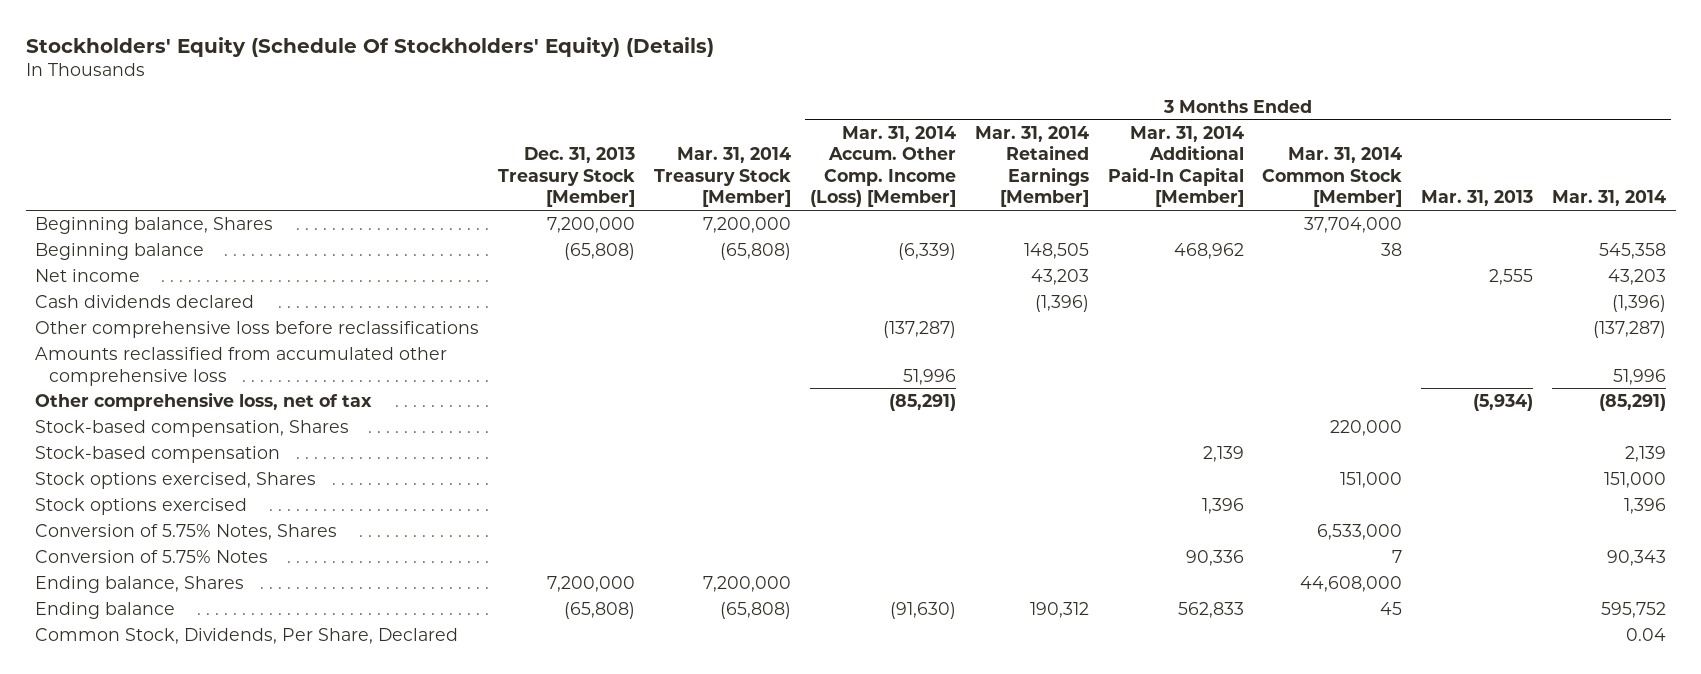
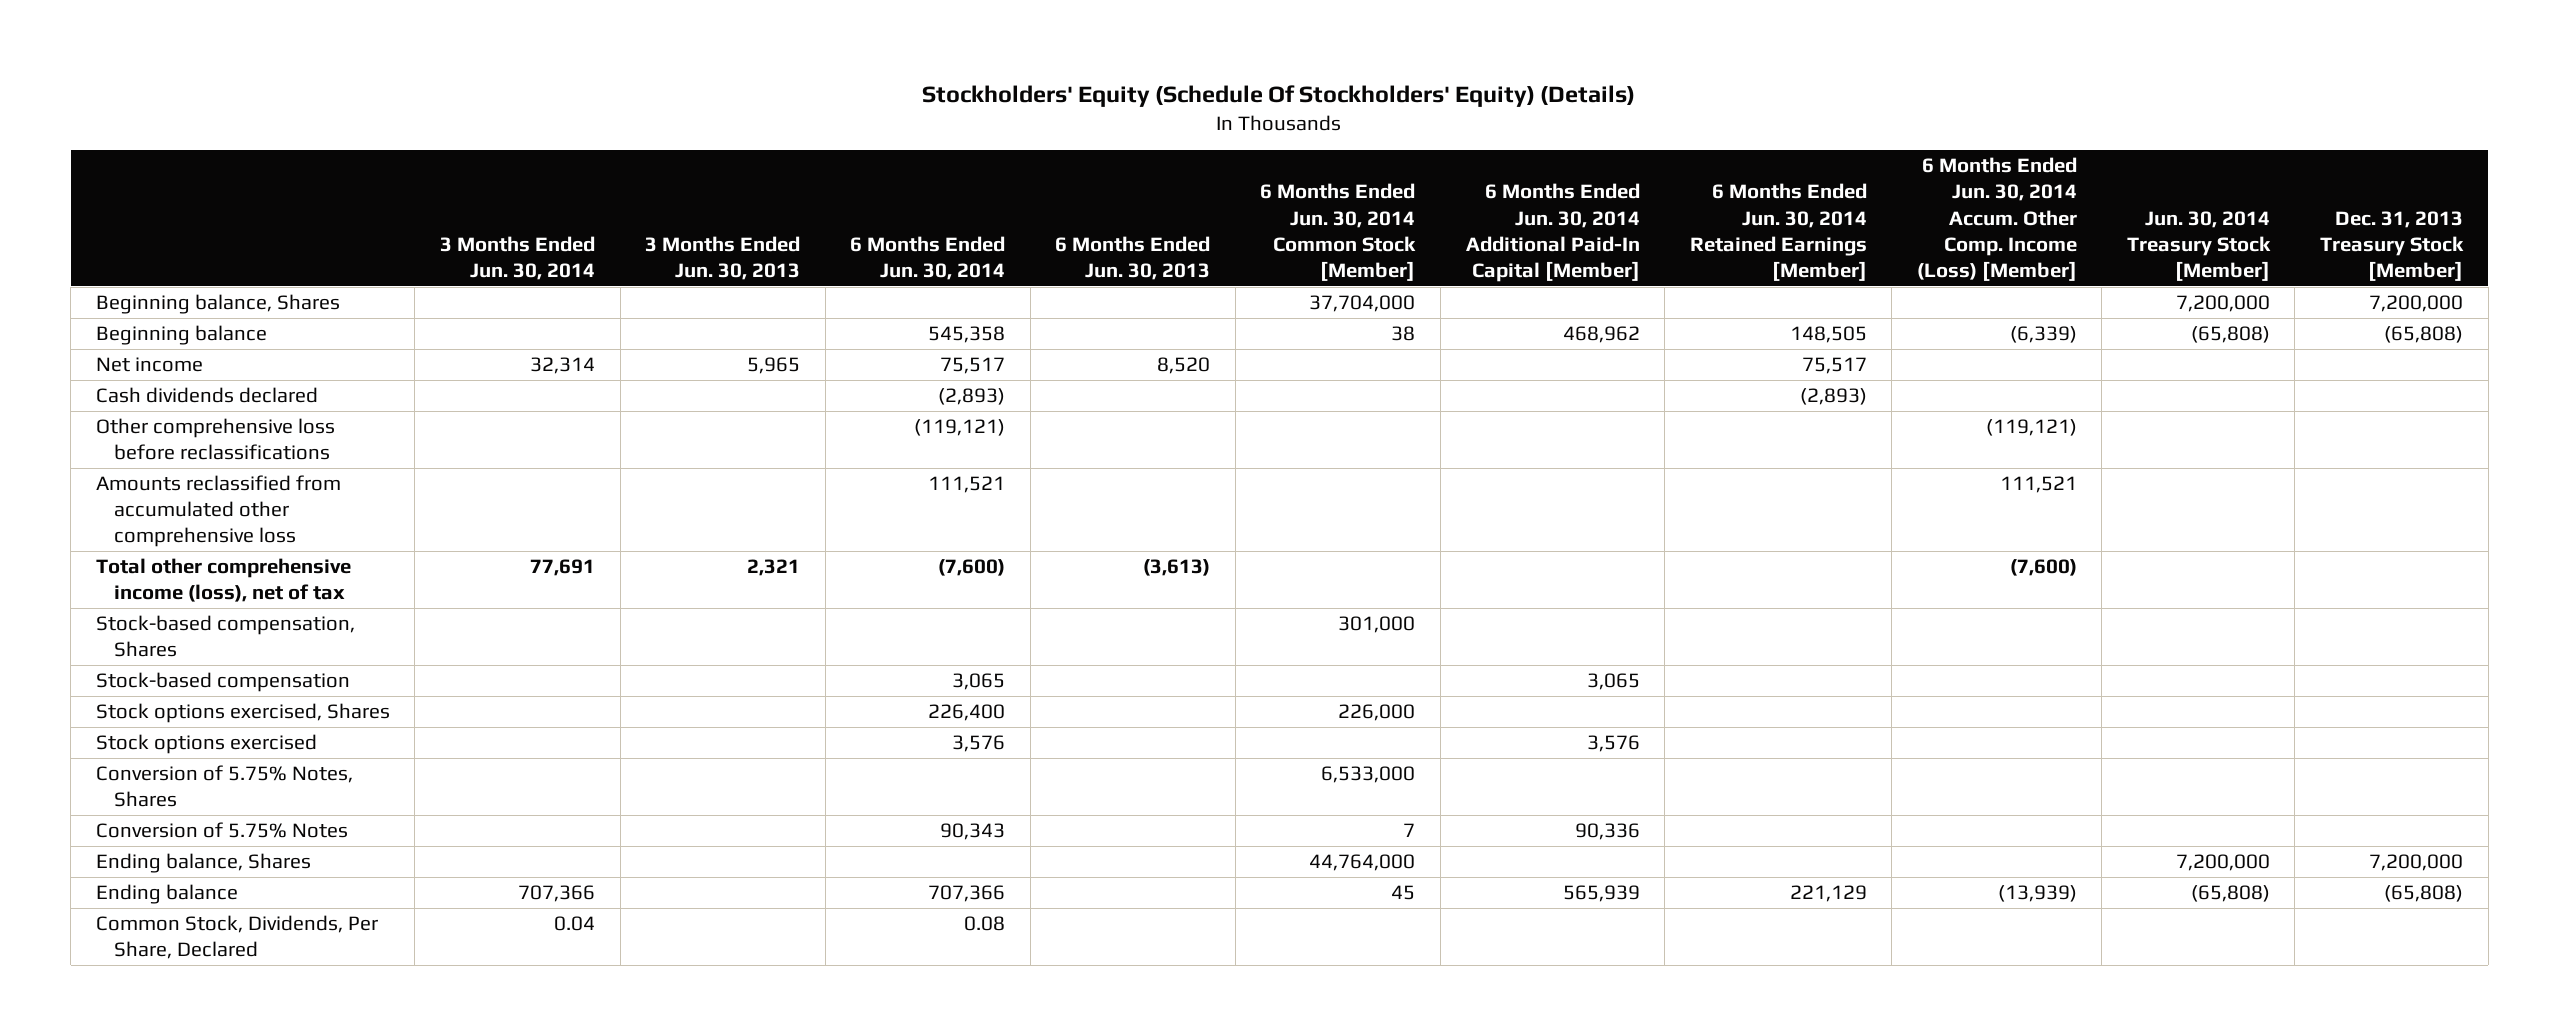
- | Dec. 31, 2013 Treasury Stock [Member] | Mar. 31, 2014 Treasury Stock [Member] | 3 Months Ended Mar. 31, 2014 Accum. Other Comp. Income (Loss) [Member] | 3 Months Ended Mar. 31, 2014 Retained Earnings [Member] | 3 Months Ended Mar. 31, 2014 Additional Paid-In Capital [Member] | 3 Months Ended Mar. 31, 2014 Common Stock [Member] | 3 Months Ended Mar. 31, 2013 | 3 Months Ended Mar. 31, 2014
+ | 3 Months Ended Jun. 30, 2014 | 3 Months Ended Jun. 30, 2013 | 6 Months Ended Jun. 30, 2014 | 6 Months Ended Jun. 30, 2013 | 6 Months Ended Jun. 30, 2014 Common Stock [Member] | 6 Months Ended Jun. 30, 2014 Additional Paid-In Capital [Member] | 6 Months Ended Jun. 30, 2014 Retained Earnings [Member] | 6 Months Ended Jun. 30, 2014 Accum. Other Comp. Income (Loss) [Member] | Jun. 30, 2014 Treasury Stock [Member] | Dec. 31, 2013 Treasury Stock [Member]
- Other comprehensive loss, net of tax | | | (85,291) | | | | (5,934) | (85,291)
+ Total other comprehensive income (loss), net of tax | 77,691 | 2,321 | (7,600) | (3,613) | | | | (7,600) | |

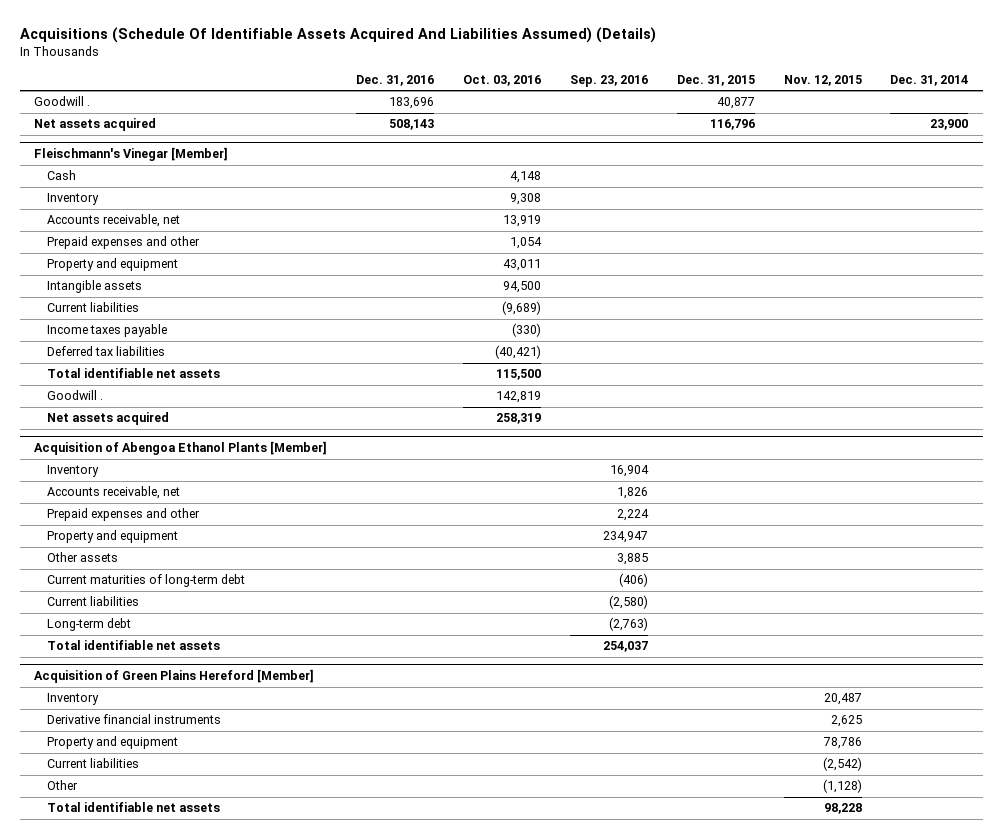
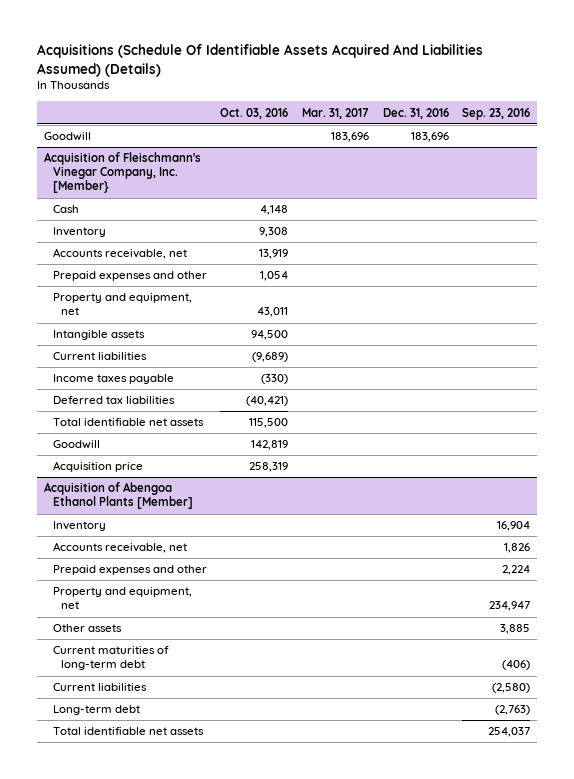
- | Dec. 31, 2016 | Oct. 03, 2016 | Sep. 23, 2016 | Dec. 31, 2015 | Nov. 12, 2015 | Dec. 31, 2014
+ | Oct. 03, 2016 | Mar. 31, 2017 | Dec. 31, 2016 | Sep. 23, 2016
- Goodwill . | 183,696 | | | 40,877 | |
- Net assets acquired | 508,143 | | | 116,796 | | 23,900
- Fleischmann's Vinegar [Member]
+ Goodwill | | 183,696 | 183,696 |
+ Acquisition of Fleischmann's Vinegar Company, Inc. [Member}
- Property and equipment | | 43,011 | | | |
+ Property and equipment, net | 43,011 | | |
- Goodwill . | | 142,819 | | | |
- Net assets acquired | | 258,319 | | | |
+ Goodwill | 142,819 | | |
+ Acquisition price | 258,319 | | |
@ Acquisition of Abengoa Ethanol Plants [Member]
- Property and equipment | | | 234,947 | | |
+ Property and equipment, net | | | | 234,947
- Acquisition of Green Plains Hereford [Member]
- Inventory | | | | | 20,487 |
- Derivative financial instruments | | | | | 2,625 |
- Property and equipment | | | | | 78,786 |
- Current liabilities | | | | | (2,542) |
- Other | | | | | (1,128) |
- Total identifiable net assets | | | | | 98,228 |

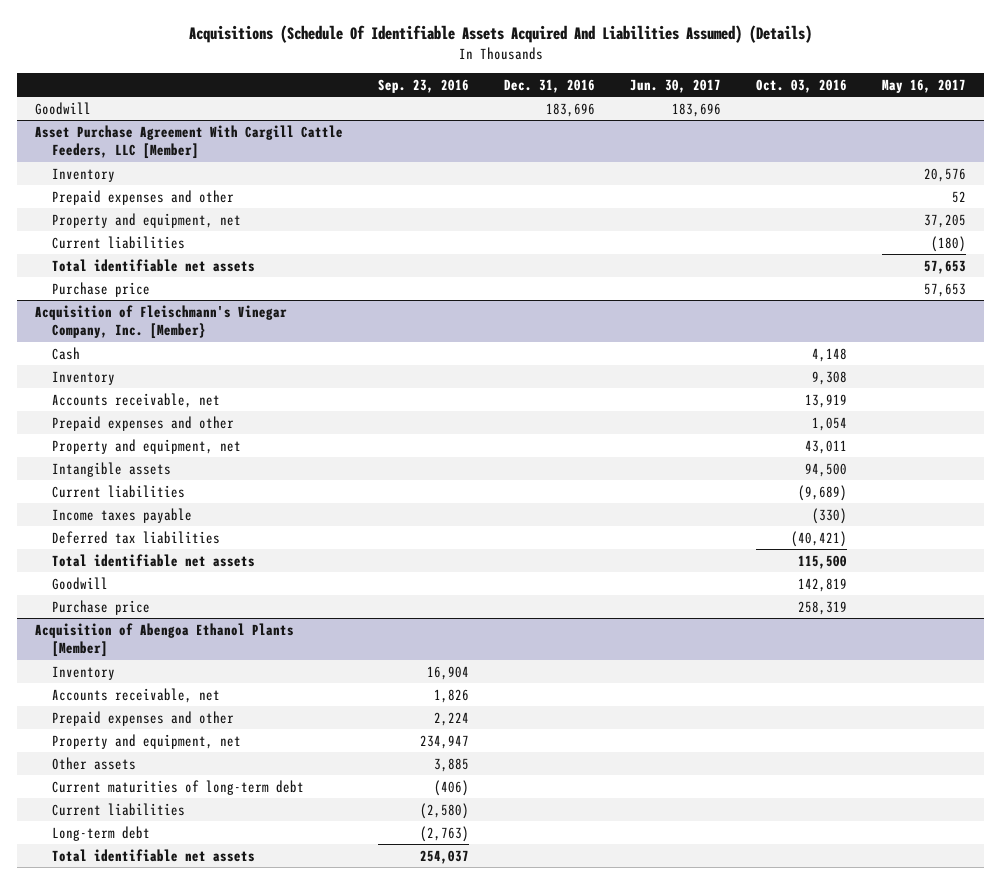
- | Oct. 03, 2016 | Mar. 31, 2017 | Dec. 31, 2016 | Sep. 23, 2016
+ | Sep. 23, 2016 | Dec. 31, 2016 | Jun. 30, 2017 | Oct. 03, 2016 | May 16, 2017
+ Asset Purchase Agreement With Cargill Cattle Feeders, LLC [Member]
+ Inventory | | | | | 20,576
+ Prepaid expenses and other | | | | | 52
+ Property and equipment, net | | | | | 37,205
+ Current liabilities | | | | | (180)
+ Total identifiable net assets | | | | | 57,653
+ Purchase price | | | | | 57,653
@ Acquisition of Fleischmann's Vinegar Company, Inc. [Member}
- Acquisition price | 258,319 | | |
+ Purchase price | | | | 258,319 |

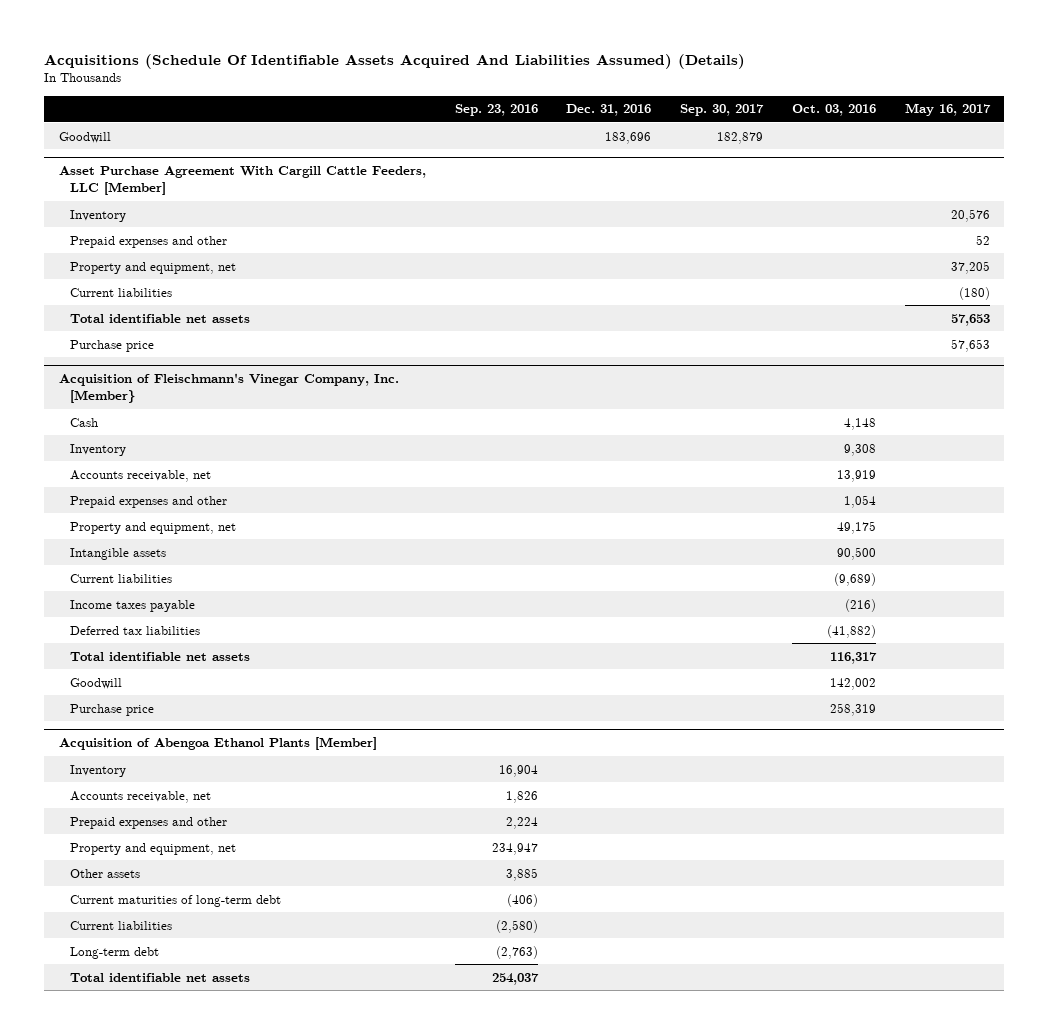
- | Sep. 23, 2016 | Dec. 31, 2016 | Jun. 30, 2017 | Oct. 03, 2016 | May 16, 2017
+ | Sep. 23, 2016 | Dec. 31, 2016 | Sep. 30, 2017 | Oct. 03, 2016 | May 16, 2017
@ Acquisition of Fleischmann's Vinegar Company, Inc. [Member}
- Property and equipment, net | | | | 43,011 |
- Intangible assets | | | | 94,500 |
+ Property and equipment, net | | | | 49,175 |
+ Intangible assets | | | | 90,500 |
- Income taxes payable | | | | (330) |
- Deferred tax liabilities | | | | (40,421) |
- Total identifiable net assets | | | | 115,500 |
- Goodwill | | | | 142,819 |
+ Income taxes payable | | | | (216) |
+ Deferred tax liabilities | | | | (41,882) |
+ Total identifiable net assets | | | | 116,317 |
+ Goodwill | | | | 142,002 |

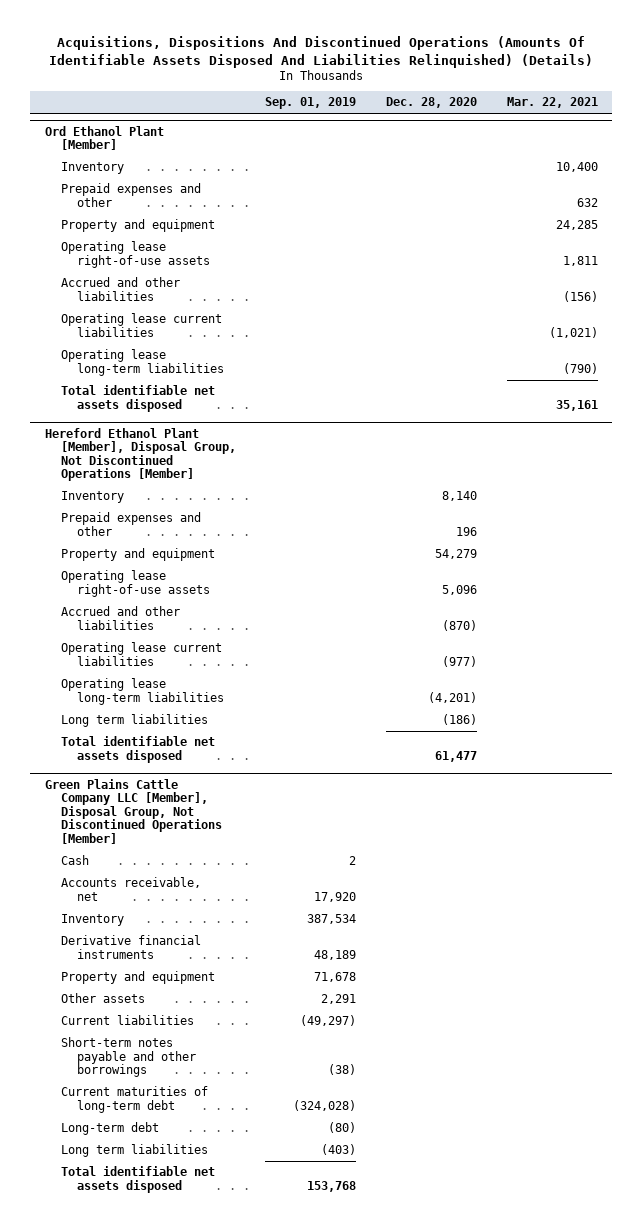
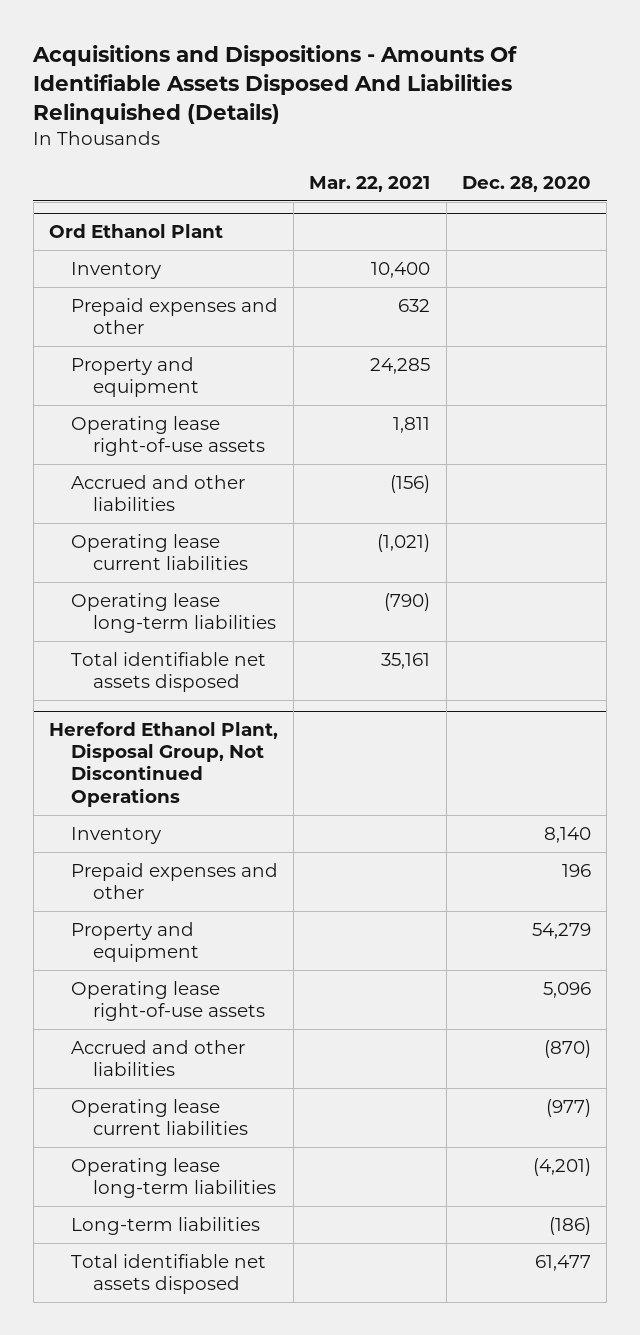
- Acquisitions, Dispositions And Discontinued Operations (Amounts Of Identifiable Assets Disposed And Liabilities Relinquished) (Details)
+ Acquisitions and Dispositions - Amounts Of Identifiable Assets Disposed And Liabilities Relinquished (Details)
- | Sep. 01, 2019 | Dec. 28, 2020 | Mar. 22, 2021
+ | Mar. 22, 2021 | Dec. 28, 2020
- Ord Ethanol Plant [Member]
+ Ord Ethanol Plant
- Hereford Ethanol Plant [Member], Disposal Group, Not Discontinued Operations [Member]
+ Hereford Ethanol Plant, Disposal Group, Not Discontinued Operations
- Long term liabilities | | (186) |
+ Long-term liabilities | | (186)
- Green Plains Cattle Company LLC [Member], Disposal Group, Not Discontinued Operations [Member]
- Cash | 2 | |
- Accounts receivable, net | 17,920 | |
- Inventory | 387,534 | |
- Derivative financial instruments | 48,189 | |
- Property and equipment | 71,678 | |
- Other assets | 2,291 | |
- Current liabilities | (49,297) | |
- Short-term notes payable and other borrowings | (38) | |
- Current maturities of long-term debt | (324,028) | |
- Long-term debt | (80) | |
- Long term liabilities | (403) | |
- Total identifiable net assets disposed | 153,768 | |

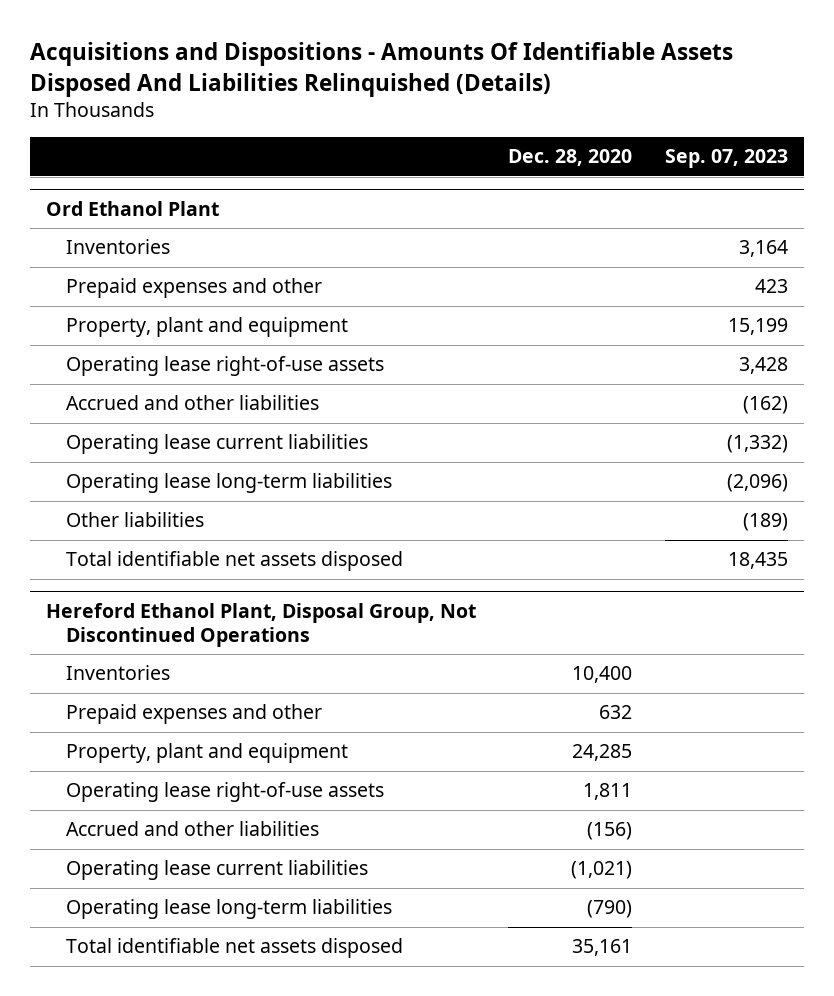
- | Mar. 22, 2021 | Dec. 28, 2020
+ | Dec. 28, 2020 | Sep. 07, 2023
@ Ord Ethanol Plant
- Inventory | 10,400 |
+ Inventories | | 3,164
- Property and equipment | 24,285 |
+ Property, plant and equipment | | 15,199
+ Other liabilities | | (189)
@ Hereford Ethanol Plant, Disposal Group, Not Discontinued Operations
- Inventory | | 8,140
- Prepaid expenses and other | | 196
- Property and equipment | | 54,279
- Operating lease right-of-use assets | | 5,096
- Accrued and other liabilities | | (870)
- Operating lease current liabilities | | (977)
- Operating lease long-term liabilities | | (4,201)
- Long-term liabilities | | (186)
- Total identifiable net assets disposed | | 61,477
+ Inventories | 10,400 |
+ Prepaid expenses and other | 632 |
+ Property, plant and equipment | 24,285 |
+ Operating lease right-of-use assets | 1,811 |
+ Accrued and other liabilities | (156) |
+ Operating lease current liabilities | (1,021) |
+ Operating lease long-term liabilities | (790) |
+ Total identifiable net assets disposed | 35,161 |

